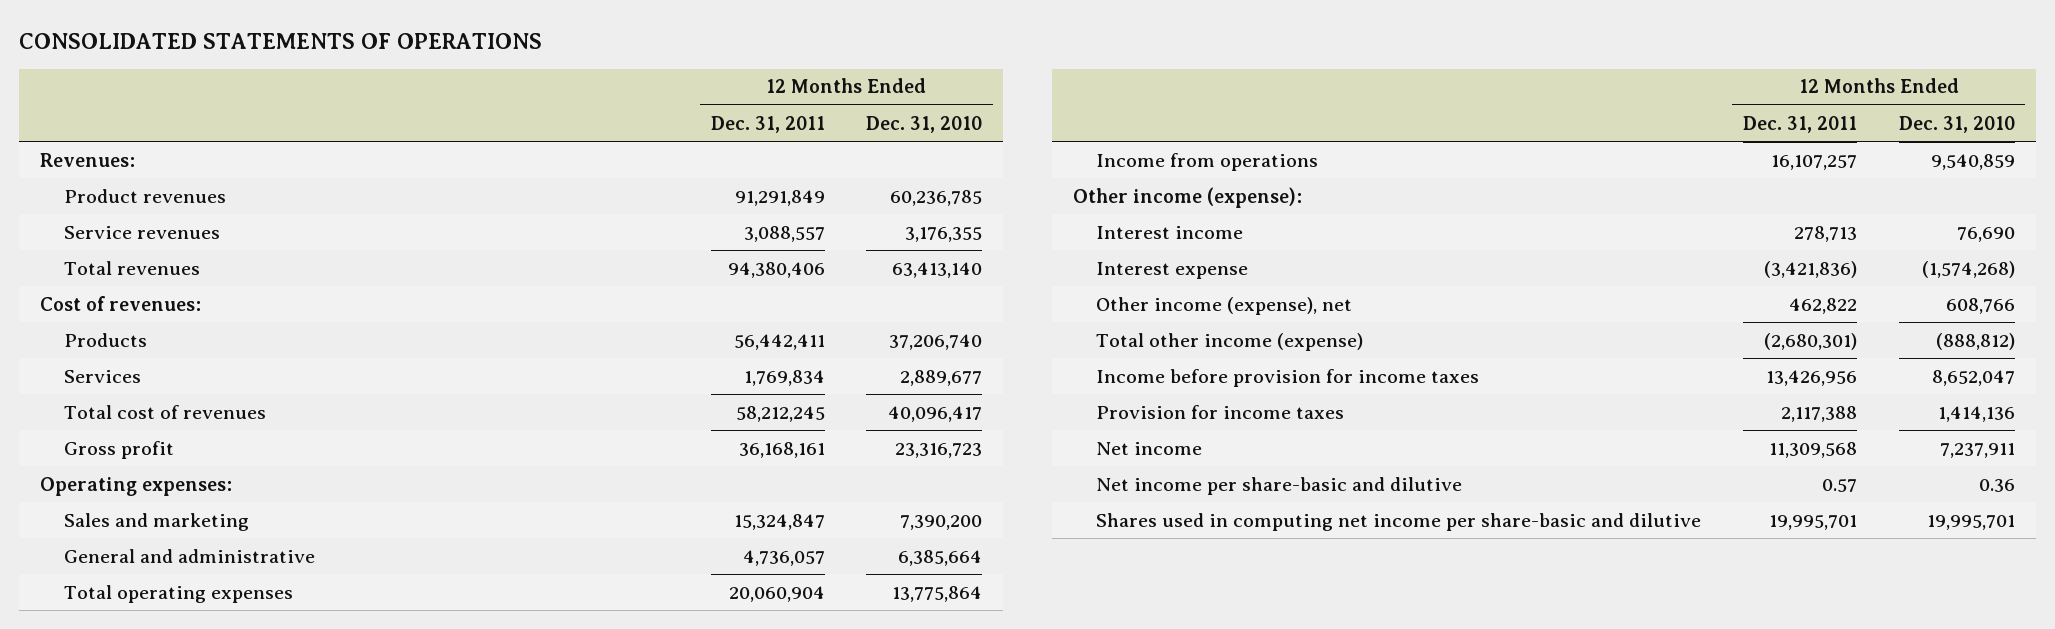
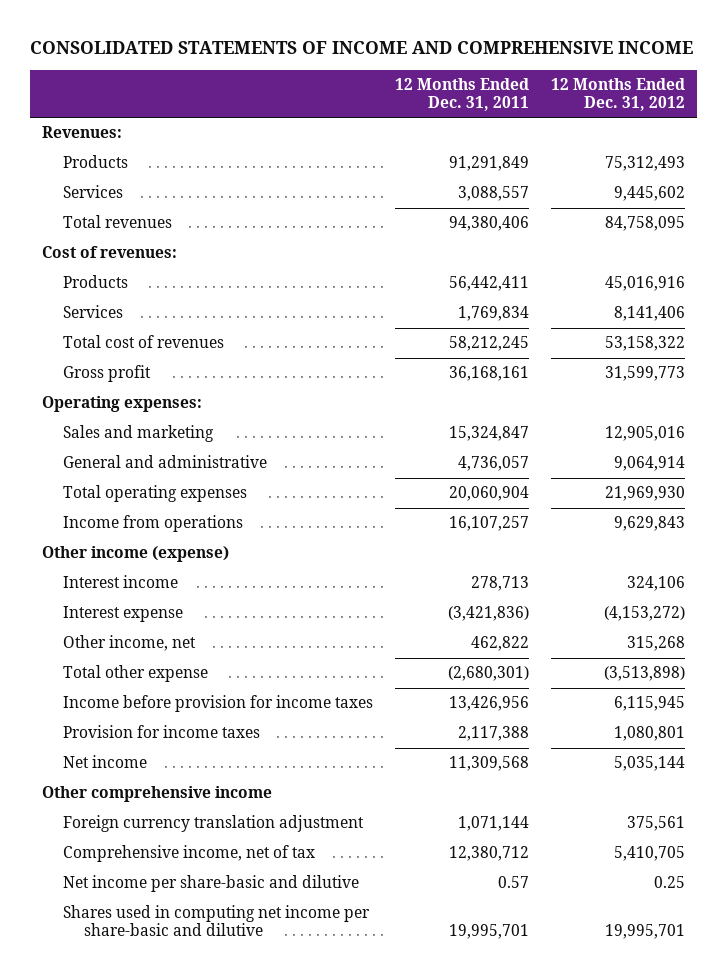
- CONSOLIDATED STATEMENTS OF OPERATIONS
+ CONSOLIDATED STATEMENTS OF INCOME AND COMPREHENSIVE INCOME
- | 12 Months Ended Dec. 31, 2011 | 12 Months Ended Dec. 31, 2010
+ | 12 Months Ended Dec. 31, 2011 | 12 Months Ended Dec. 31, 2012
- Product revenues | 91,291,849 | 60,236,785
- Service revenues | 3,088,557 | 3,176,355
+ Products | 91,291,849 | 75,312,493
+ Services | 3,088,557 | 9,445,602
- Other income (expense):
+ Other income (expense)
- Other income (expense), net | 462,822 | 608,766
- Total other income (expense) | (2,680,301) | (888,812)
+ Other income, net | 462,822 | 315,268
+ Total other expense | (2,680,301) | (3,513,898)
+ Other comprehensive income
+ Foreign currency translation adjustment | 1,071,144 | 375,561
+ Comprehensive income, net of tax | 12,380,712 | 5,410,705

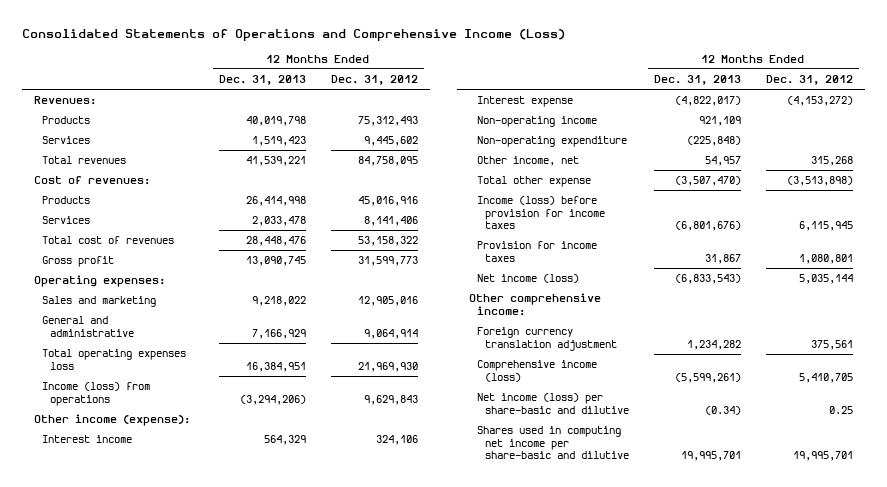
- CONSOLIDATED STATEMENTS OF INCOME AND COMPREHENSIVE INCOME
+ Consolidated Statements of Operations and Comprehensive Income (Loss)
- | 12 Months Ended Dec. 31, 2011 | 12 Months Ended Dec. 31, 2012
+ | 12 Months Ended Dec. 31, 2013 | 12 Months Ended Dec. 31, 2012
- Total operating expenses | 20,060,904 | 21,969,930
- Income from operations | 16,107,257 | 9,629,843
- Other income (expense)
+ Total operating expenses loss | 16,384,951 | 21,969,930
+ Income (loss) from operations | (3,294,206) | 9,629,843
+ Other income (expense):
+ Non-operating income | 921,109 |
+ Non-operating expenditure | (225,848) |
- Income before provision for income taxes | 13,426,956 | 6,115,945
+ Income (loss) before provision for income taxes | (6,801,676) | 6,115,945
- Net income | 11,309,568 | 5,035,144
- Other comprehensive income
+ Net income (loss) | (6,833,543) | 5,035,144
+ Other comprehensive income:
- Comprehensive income, net of tax | 12,380,712 | 5,410,705
- Net income per share-basic and dilutive | 0.57 | 0.25
+ Comprehensive income (loss) | (5,599,261) | 5,410,705
+ Net income (loss) per share-basic and dilutive | (0.34) | 0.25

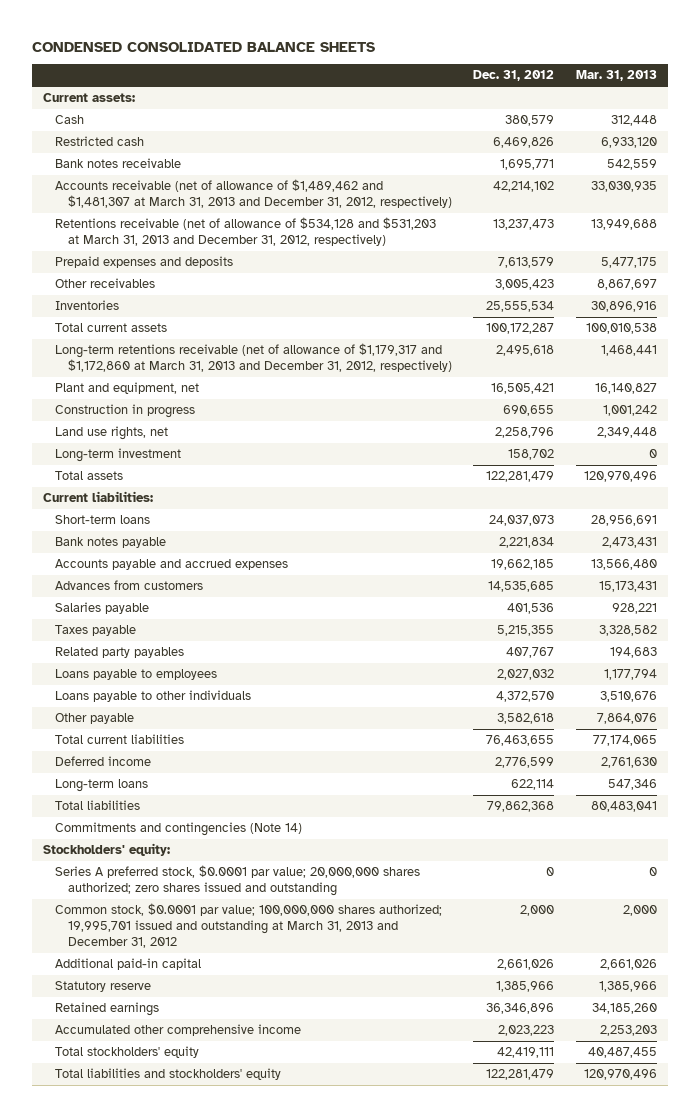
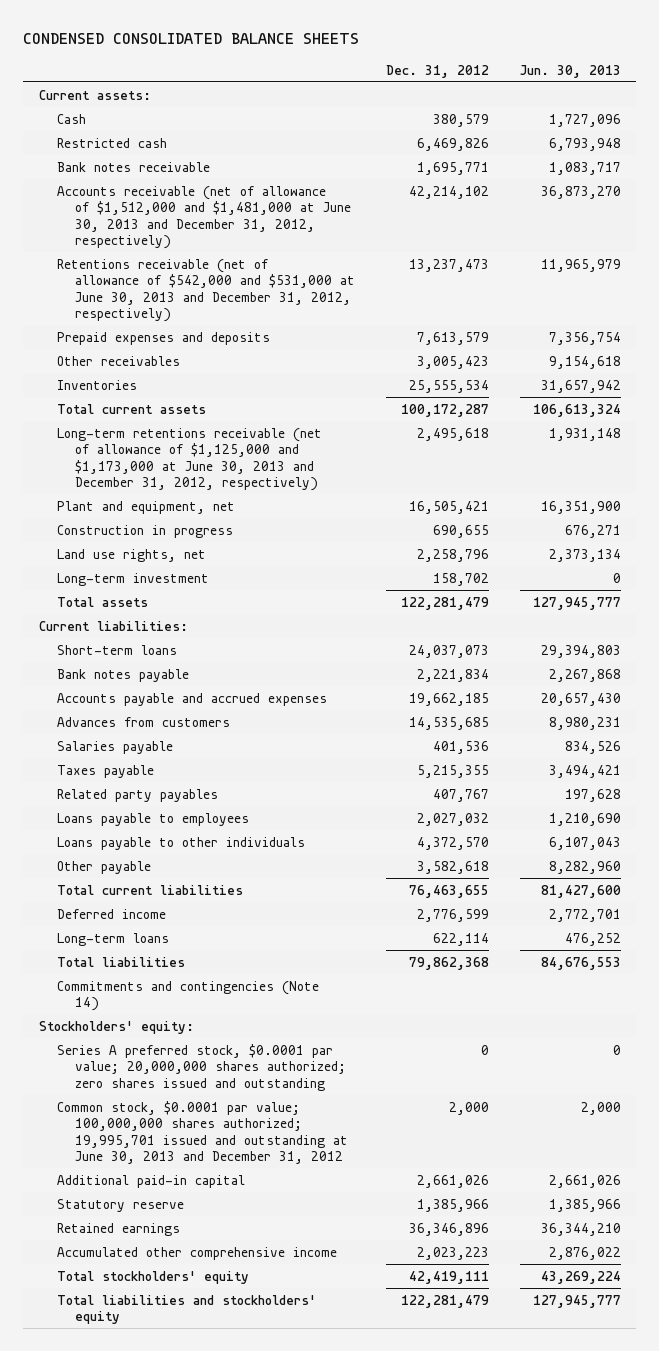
- | Dec. 31, 2012 | Mar. 31, 2013
+ | Dec. 31, 2012 | Jun. 30, 2013
- Accounts receivable (net of allowance of $1,489,462 and $1,481,307 at March 31, 2013 and December 31, 2012, respectively) | 42,214,102 | 33,030,935
- Retentions receivable (net of allowance of $534,128 and $531,203 at March 31, 2013 and December 31, 2012, respectively) | 13,237,473 | 13,949,688
+ Accounts receivable (net of allowance of $1,512,000 and $1,481,000 at June 30, 2013 and December 31, 2012, respectively) | 42,214,102 | 36,873,270
+ Retentions receivable (net of allowance of $542,000 and $531,000 at June 30, 2013 and December 31, 2012, respectively) | 13,237,473 | 11,965,979
- Long-term retentions receivable (net of allowance of $1,179,317 and $1,172,860 at March 31, 2013 and December 31, 2012, respectively) | 2,495,618 | 1,468,441
+ Long-term retentions receivable (net of allowance of $1,125,000 and $1,173,000 at June 30, 2013 and December 31, 2012, respectively) | 2,495,618 | 1,931,148
- Common stock, $0.0001 par value; 100,000,000 shares authorized; 19,995,701 issued and outstanding at March 31, 2013 and December 31, 2012 | 2,000 | 2,000
+ Common stock, $0.0001 par value; 100,000,000 shares authorized; 19,995,701 issued and outstanding at June 30, 2013 and December 31, 2012 | 2,000 | 2,000

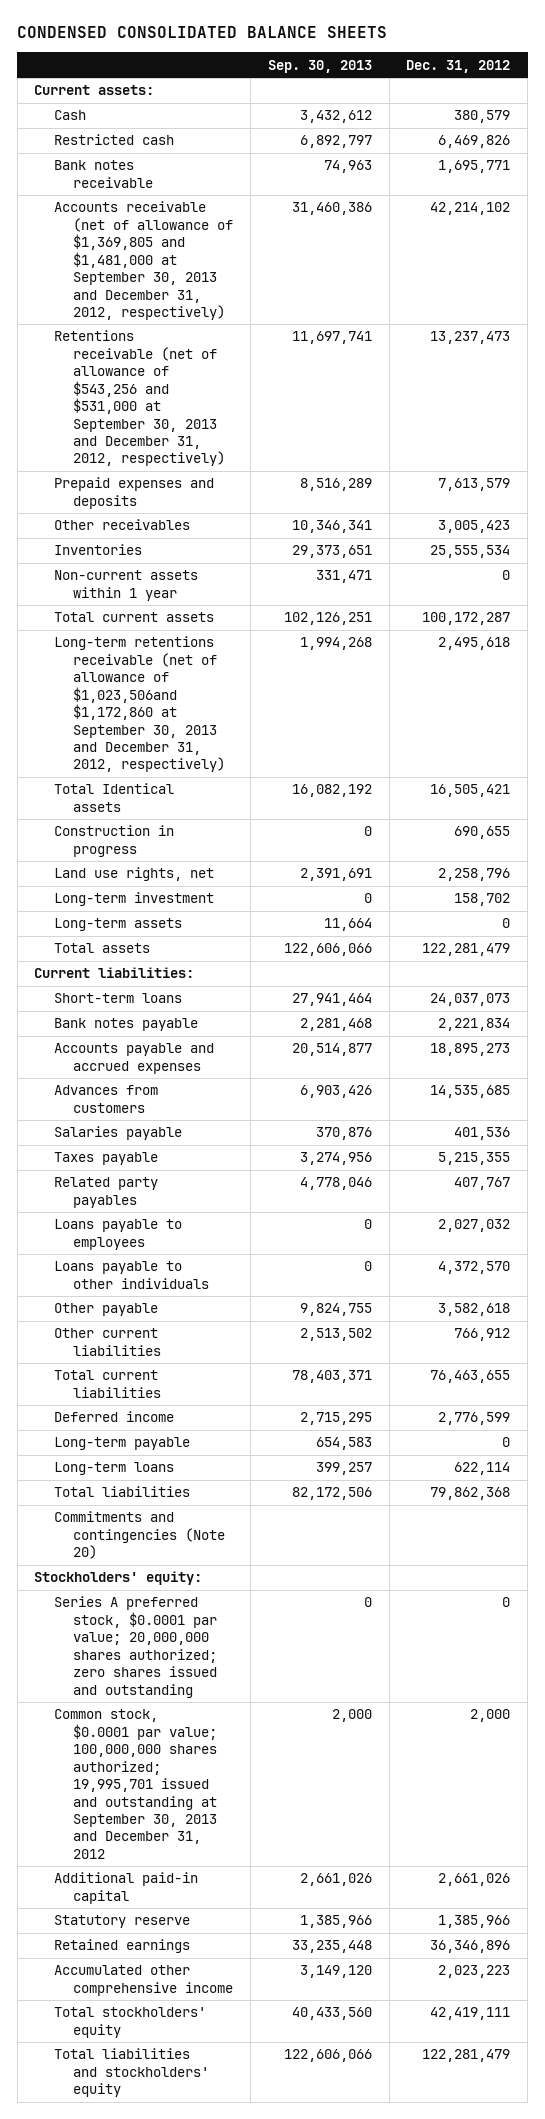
- | Dec. 31, 2012 | Jun. 30, 2013
+ | Sep. 30, 2013 | Dec. 31, 2012
- Accounts receivable (net of allowance of $1,512,000 and $1,481,000 at June 30, 2013 and December 31, 2012, respectively) | 42,214,102 | 36,873,270
- Retentions receivable (net of allowance of $542,000 and $531,000 at June 30, 2013 and December 31, 2012, respectively) | 13,237,473 | 11,965,979
+ Accounts receivable (net of allowance of $1,369,805 and $1,481,000 at September 30, 2013 and December 31, 2012, respectively) | 31,460,386 | 42,214,102
+ Retentions receivable (net of allowance of $543,256 and $531,000 at September 30, 2013 and December 31, 2012, respectively) | 11,697,741 | 13,237,473
+ Non-current assets within 1 year | 331,471 | 0
- Long-term retentions receivable (net of allowance of $1,125,000 and $1,173,000 at June 30, 2013 and December 31, 2012, respectively) | 2,495,618 | 1,931,148
- Plant and equipment, net | 16,505,421 | 16,351,900
+ Long-term retentions receivable (net of allowance of $1,023,506and $1,172,860 at September 30, 2013 and December 31, 2012, respectively) | 1,994,268 | 2,495,618
+ Total Identical assets | 16,082,192 | 16,505,421
+ Long-term assets | 11,664 | 0
- Accounts payable and accrued expenses | 19,662,185 | 20,657,430
+ Accounts payable and accrued expenses | 20,514,877 | 18,895,273
+ Other current liabilities | 2,513,502 | 766,912
+ Long-term payable | 654,583 | 0
- Commitments and contingencies (Note 14)
+ Commitments and contingencies (Note 20)
- Common stock, $0.0001 par value; 100,000,000 shares authorized; 19,995,701 issued and outstanding at June 30, 2013 and December 31, 2012 | 2,000 | 2,000
+ Common stock, $0.0001 par value; 100,000,000 shares authorized; 19,995,701 issued and outstanding at September 30, 2013 and December 31, 2012 | 2,000 | 2,000

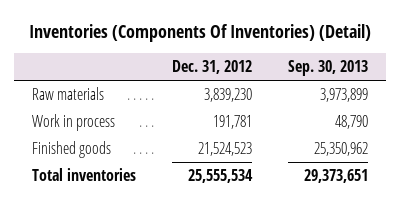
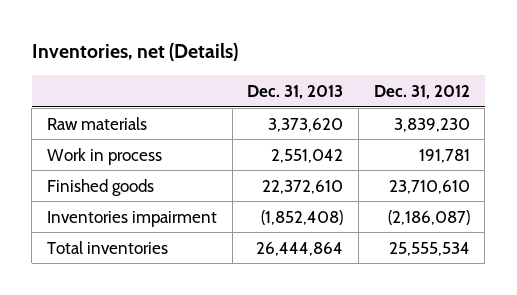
- Inventories (Components Of Inventories) (Detail)
+ Inventories, net (Details)
- | Dec. 31, 2012 | Sep. 30, 2013
+ | Dec. 31, 2013 | Dec. 31, 2012
- Finished goods | 21,524,523 | 25,350,962
+ Finished goods | 22,372,610 | 23,710,610
+ Inventories impairment | (1,852,408) | (2,186,087)

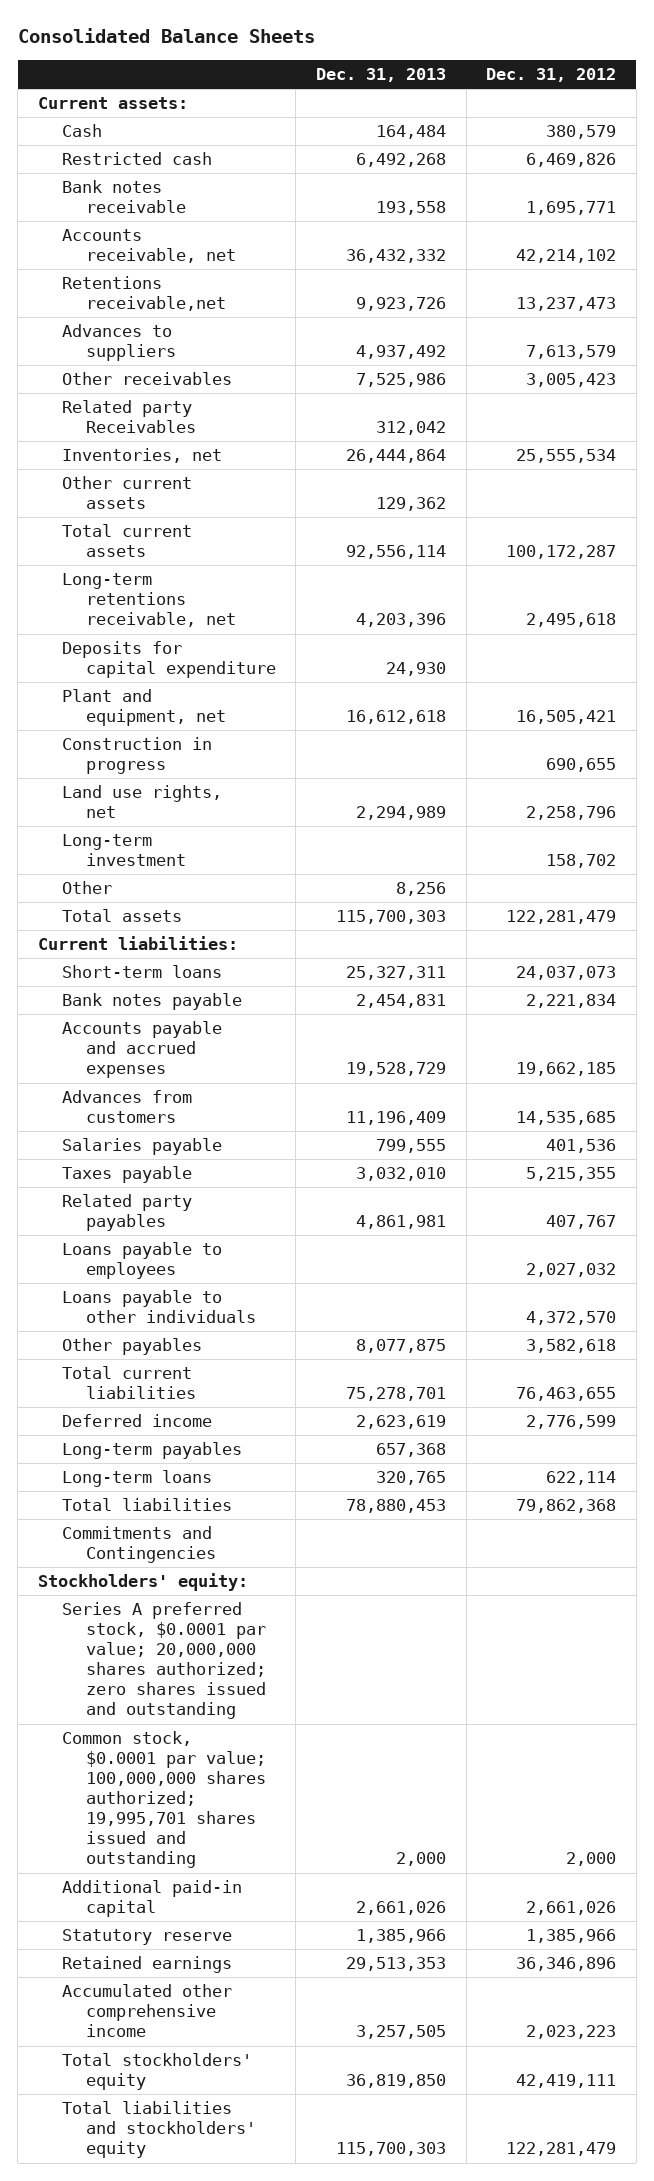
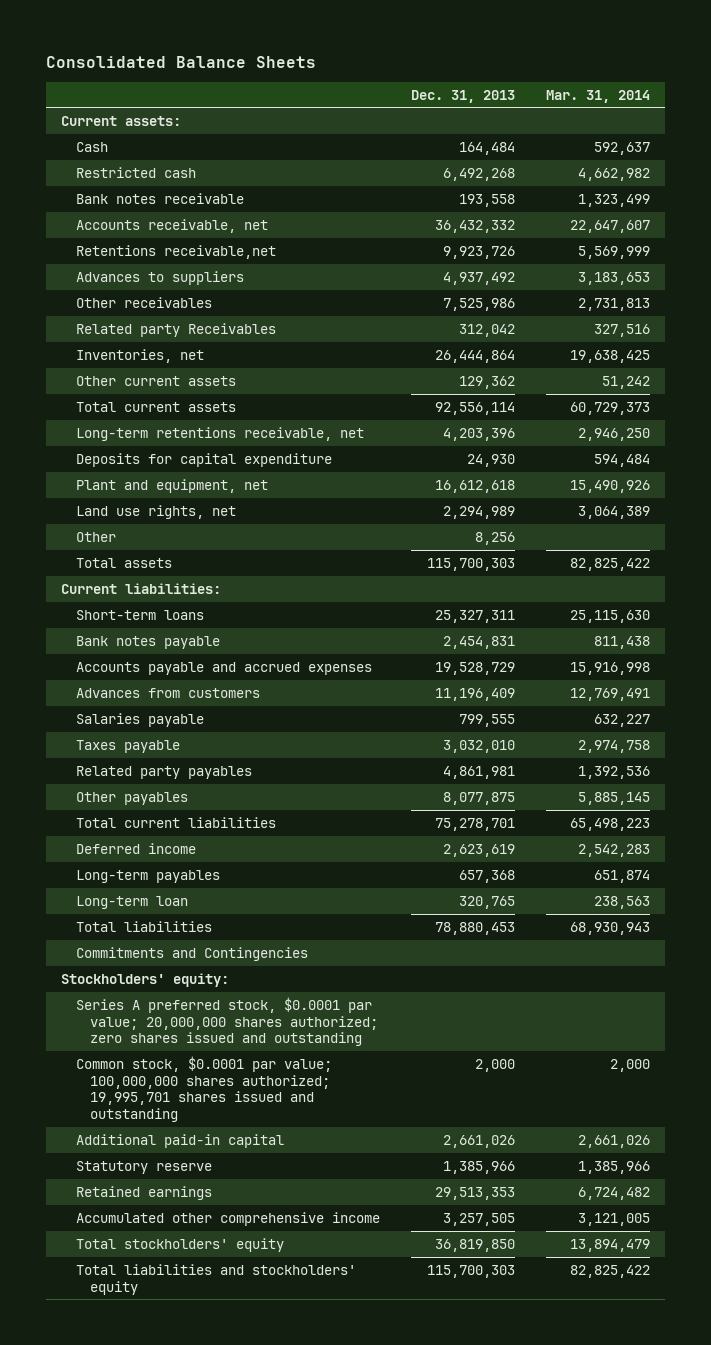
- | Dec. 31, 2013 | Dec. 31, 2012
+ | Dec. 31, 2013 | Mar. 31, 2014
- Construction in progress | | 690,655
- Long-term investment | | 158,702
- Loans payable to employees | | 2,027,032
- Loans payable to other individuals | | 4,372,570
- Long-term loans | 320,765 | 622,114
+ Long-term loan | 320,765 | 238,563

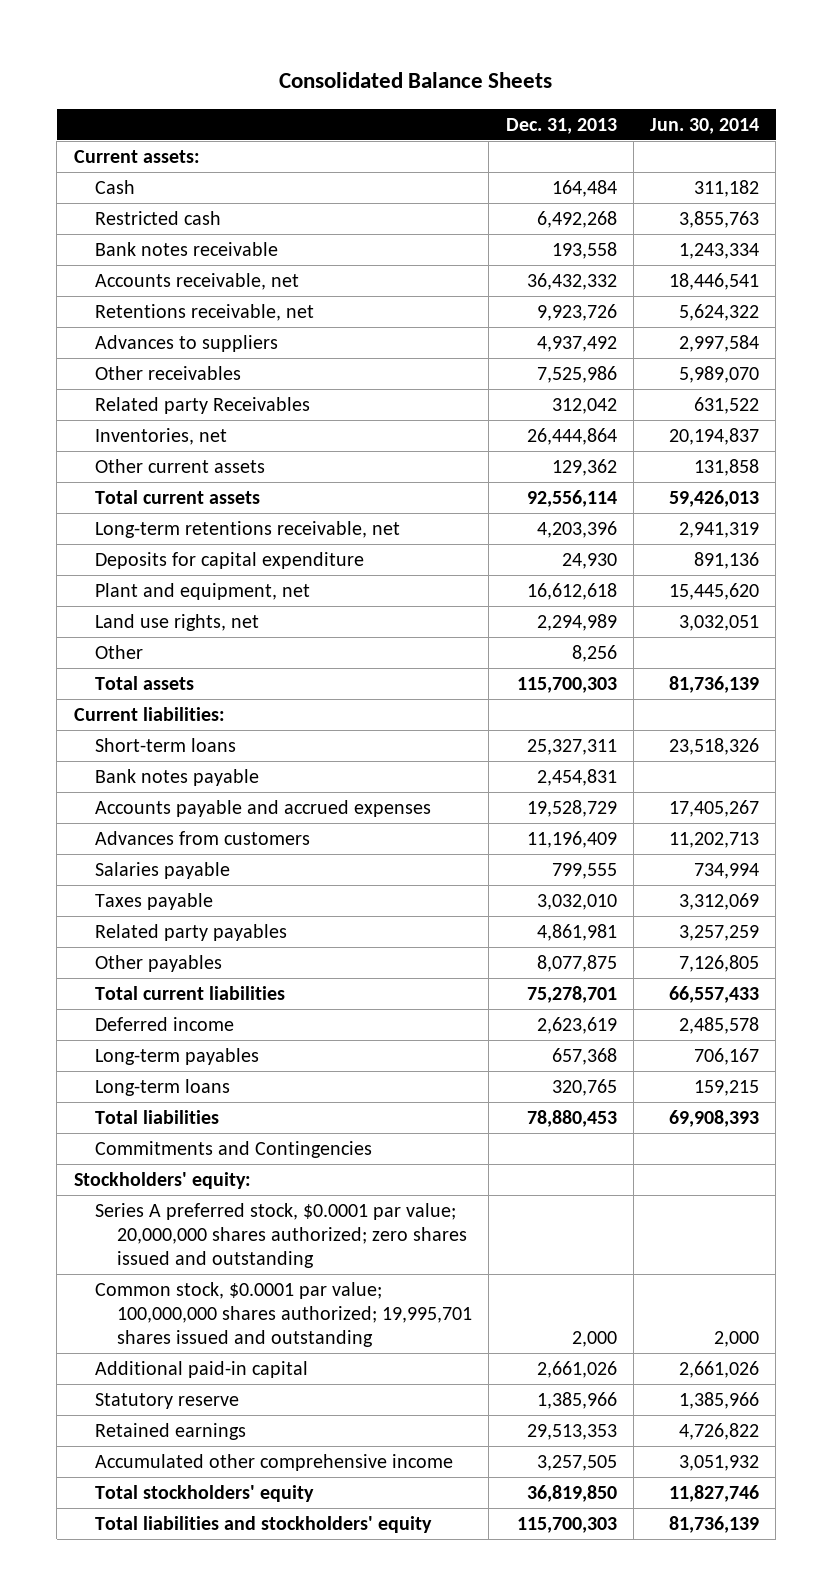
- | Dec. 31, 2013 | Mar. 31, 2014
+ | Dec. 31, 2013 | Jun. 30, 2014
- Retentions receivable,net | 9,923,726 | 5,569,999
+ Retentions receivable, net | 9,923,726 | 5,624,322
- Long-term loan | 320,765 | 238,563
+ Long-term loans | 320,765 | 159,215

